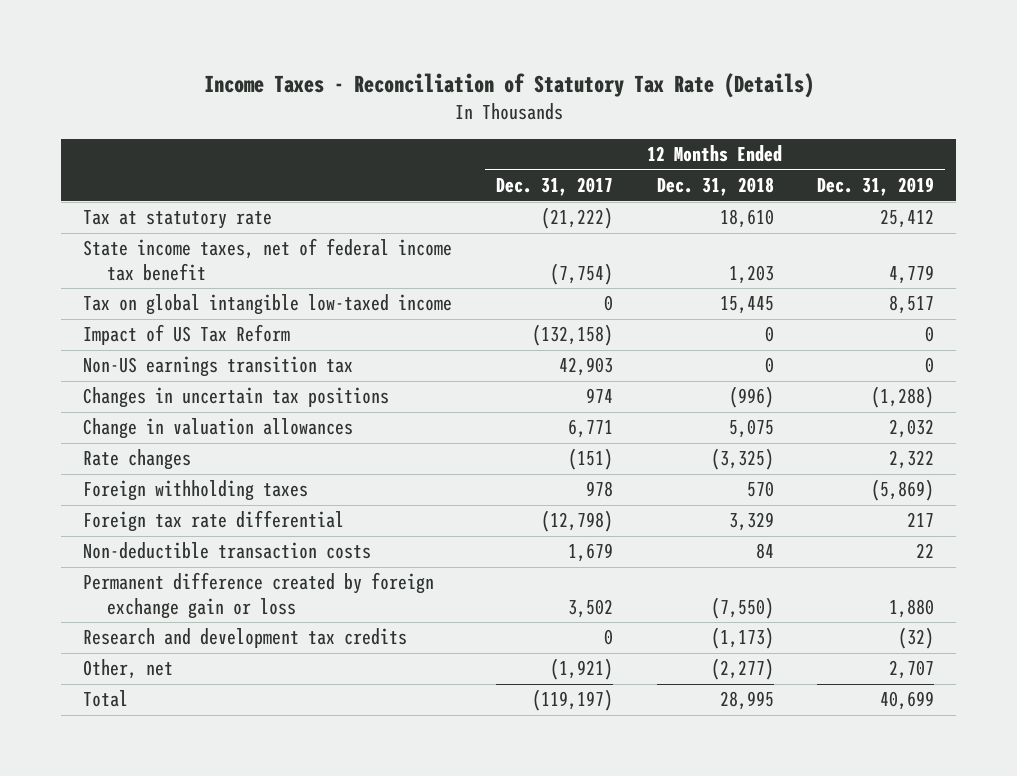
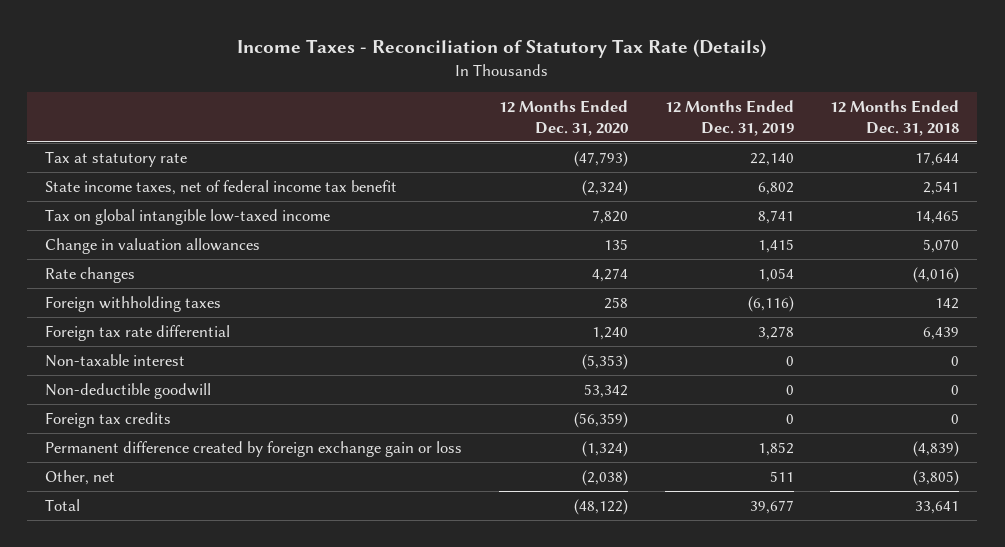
- | 12 Months Ended Dec. 31, 2017 | 12 Months Ended Dec. 31, 2018 | 12 Months Ended Dec. 31, 2019
+ | 12 Months Ended Dec. 31, 2020 | 12 Months Ended Dec. 31, 2019 | 12 Months Ended Dec. 31, 2018
- Tax at statutory rate | (21,222) | 18,610 | 25,412
- State income taxes, net of federal income tax benefit | (7,754) | 1,203 | 4,779
- Tax on global intangible low-taxed income | 0 | 15,445 | 8,517
- Impact of US Tax Reform | (132,158) | 0 | 0
- Non-US earnings transition tax | 42,903 | 0 | 0
- Changes in uncertain tax positions | 974 | (996) | (1,288)
- Change in valuation allowances | 6,771 | 5,075 | 2,032
- Rate changes | (151) | (3,325) | 2,322
- Foreign withholding taxes | 978 | 570 | (5,869)
- Foreign tax rate differential | (12,798) | 3,329 | 217
- Non-deductible transaction costs | 1,679 | 84 | 22
- Permanent difference created by foreign exchange gain or loss | 3,502 | (7,550) | 1,880
- Research and development tax credits | 0 | (1,173) | (32)
- Other, net | (1,921) | (2,277) | 2,707
- Total | (119,197) | 28,995 | 40,699
+ Tax at statutory rate | (47,793) | 22,140 | 17,644
+ State income taxes, net of federal income tax benefit | (2,324) | 6,802 | 2,541
+ Tax on global intangible low-taxed income | 7,820 | 8,741 | 14,465
+ Change in valuation allowances | 135 | 1,415 | 5,070
+ Rate changes | 4,274 | 1,054 | (4,016)
+ Foreign withholding taxes | 258 | (6,116) | 142
+ Foreign tax rate differential | 1,240 | 3,278 | 6,439
+ Non-taxable interest | (5,353) | 0 | 0
+ Non-deductible goodwill | 53,342 | 0 | 0
+ Foreign tax credits | (56,359) | 0 | 0
+ Permanent difference created by foreign exchange gain or loss | (1,324) | 1,852 | (4,839)
+ Other, net | (2,038) | 511 | (3,805)
+ Total | (48,122) | 39,677 | 33,641

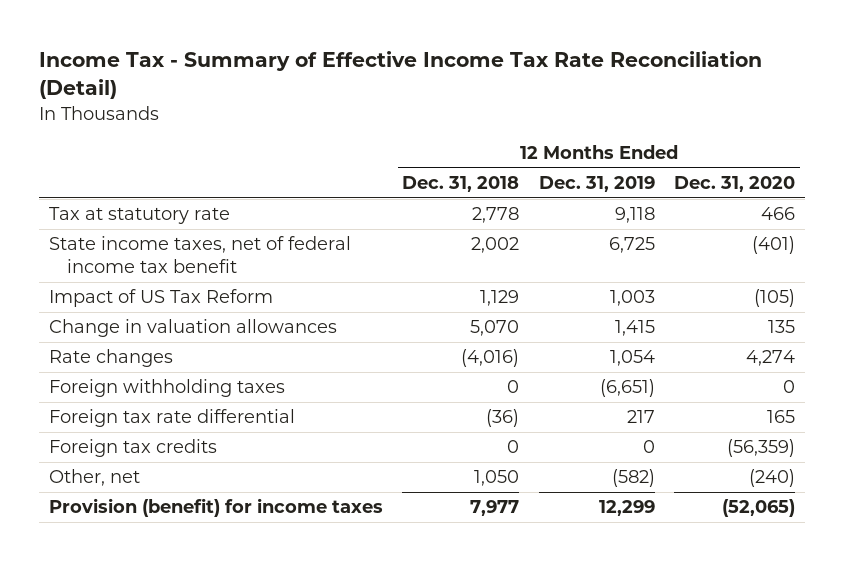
- Income Taxes - Reconciliation of Statutory Tax Rate (Details)
+ Income Tax - Summary of Effective Income Tax Rate Reconciliation (Detail)
- | 12 Months Ended Dec. 31, 2020 | 12 Months Ended Dec. 31, 2019 | 12 Months Ended Dec. 31, 2018
+ | 12 Months Ended Dec. 31, 2018 | 12 Months Ended Dec. 31, 2019 | 12 Months Ended Dec. 31, 2020
- Tax at statutory rate | (47,793) | 22,140 | 17,644
- State income taxes, net of federal income tax benefit | (2,324) | 6,802 | 2,541
- Tax on global intangible low-taxed income | 7,820 | 8,741 | 14,465
+ Tax at statutory rate | 2,778 | 9,118 | 466
+ State income taxes, net of federal income tax benefit | 2,002 | 6,725 | (401)
+ Impact of US Tax Reform | 1,129 | 1,003 | (105)
- Foreign withholding taxes | 258 | (6,116) | 142
- Foreign tax rate differential | 1,240 | 3,278 | 6,439
- Non-taxable interest | (5,353) | 0 | 0
- Non-deductible goodwill | 53,342 | 0 | 0
+ Foreign withholding taxes | 0 | (6,651) | 0
+ Foreign tax rate differential | (36) | 217 | 165
- Permanent difference created by foreign exchange gain or loss | (1,324) | 1,852 | (4,839)
- Other, net | (2,038) | 511 | (3,805)
- Total | (48,122) | 39,677 | 33,641
+ Other, net | 1,050 | (582) | (240)
+ Provision (benefit) for income taxes | 7,977 | 12,299 | (52,065)

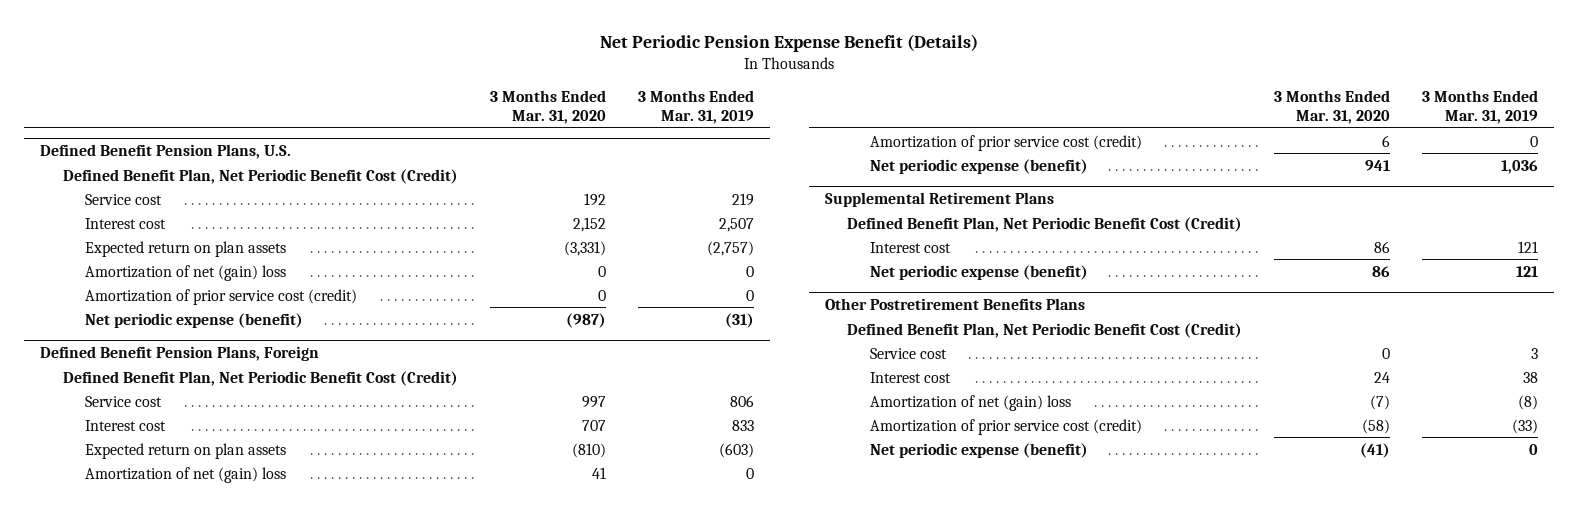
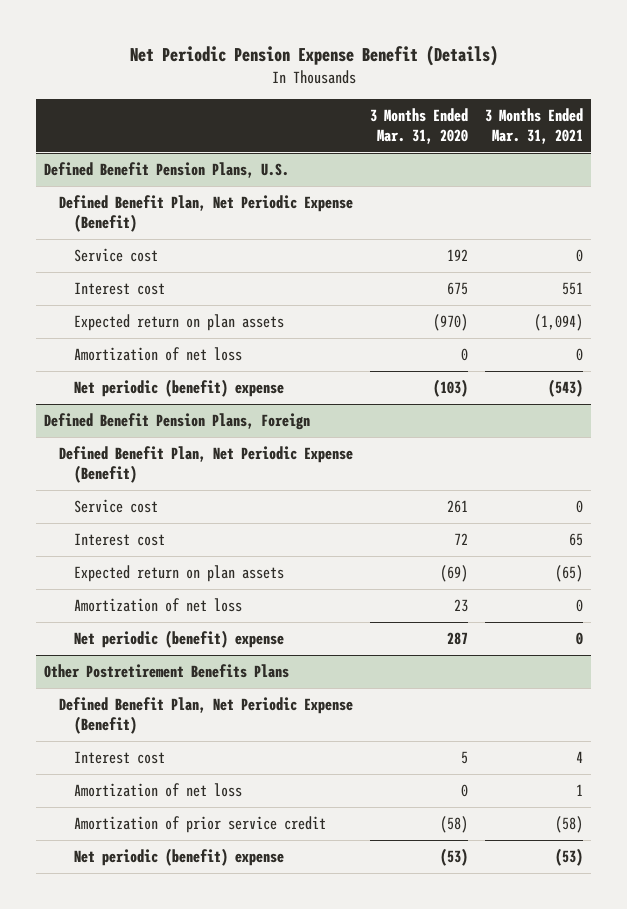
- | 3 Months Ended Mar. 31, 2020 | 3 Months Ended Mar. 31, 2019
+ | 3 Months Ended Mar. 31, 2020 | 3 Months Ended Mar. 31, 2021
@ Defined Benefit Pension Plans, U.S.
- Defined Benefit Plan, Net Periodic Benefit Cost (Credit)
+ Defined Benefit Plan, Net Periodic Expense (Benefit)
- Interest cost | 2,152 | 2,507
- Expected return on plan assets | (3,331) | (2,757)
- Amortization of net (gain) loss | 0 | 0
- Amortization of prior service cost (credit) | 0 | 0
- Net periodic expense (benefit) | (987) | (31)
+ Interest cost | 675 | 551
+ Expected return on plan assets | (970) | (1,094)
+ Amortization of net loss | 0 | 0
+ Net periodic (benefit) expense | (103) | (543)
@ Defined Benefit Pension Plans, Foreign
- Defined Benefit Plan, Net Periodic Benefit Cost (Credit)
- Service cost | 997 | 806
- Interest cost | 707 | 833
- Expected return on plan assets | (810) | (603)
- Amortization of net (gain) loss | 41 | 0
- Amortization of prior service cost (credit) | 6 | 0
- Net periodic expense (benefit) | 941 | 1,036
- Supplemental Retirement Plans
- Defined Benefit Plan, Net Periodic Benefit Cost (Credit)
- Interest cost | 86 | 121
- Net periodic expense (benefit) | 86 | 121
@ Defined Benefit Pension Plans, Foreign
+ Defined Benefit Plan, Net Periodic Expense (Benefit)
+ Service cost | 261 | 0
+ Interest cost | 72 | 65
+ Expected return on plan assets | (69) | (65)
+ Amortization of net loss | 23 | 0
+ Net periodic (benefit) expense | 287 | 0
@ Other Postretirement Benefits Plans
- Defined Benefit Plan, Net Periodic Benefit Cost (Credit)
- Service cost | 0 | 3
- Interest cost | 24 | 38
- Amortization of net (gain) loss | (7) | (8)
- Amortization of prior service cost (credit) | (58) | (33)
- Net periodic expense (benefit) | (41) | 0
+ Defined Benefit Plan, Net Periodic Expense (Benefit)
+ Interest cost | 5 | 4
+ Amortization of net loss | 0 | 1
+ Amortization of prior service credit | (58) | (58)
+ Net periodic (benefit) expense | (53) | (53)

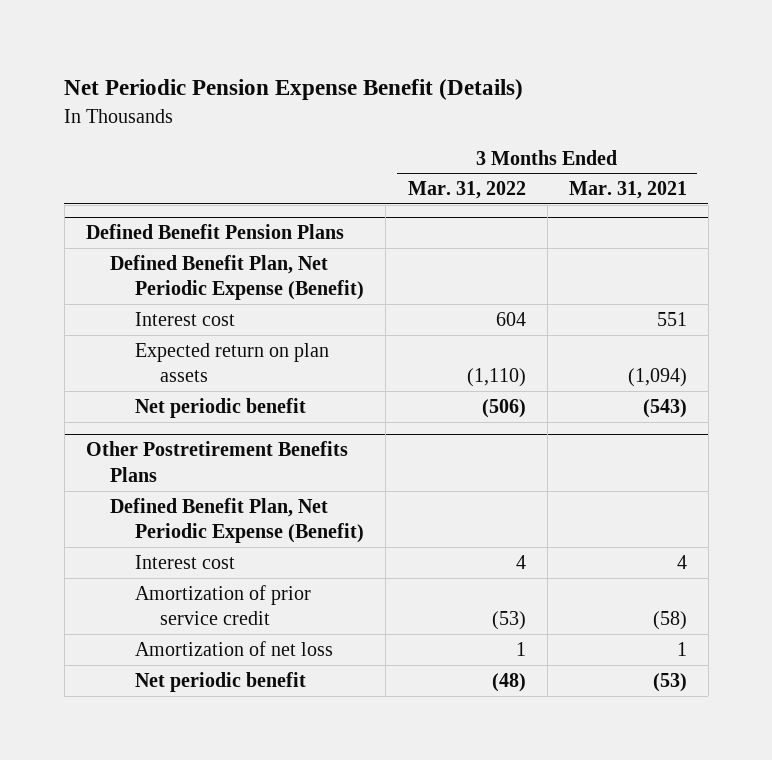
- | 3 Months Ended Mar. 31, 2020 | 3 Months Ended Mar. 31, 2021
+ | 3 Months Ended Mar. 31, 2022 | 3 Months Ended Mar. 31, 2021
- Defined Benefit Pension Plans, U.S.
+ Defined Benefit Pension Plans
- Service cost | 192 | 0
- Amortization of net loss | 0 | 0
- Net periodic (benefit) expense | (103) | (543)
- Defined Benefit Pension Plans, Foreign
- Defined Benefit Plan, Net Periodic Expense (Benefit)
- Service cost | 261 | 0
- Interest cost | 72 | 65
- Expected return on plan assets | (69) | (65)
- Amortization of net loss | 23 | 0
- Net periodic (benefit) expense | 287 | 0
+ Net periodic benefit | (506) | (543)
@ Other Postretirement Benefits Plans
- Net periodic (benefit) expense | (53) | (53)
moved down: Amortization of net loss | 1 | 1
+ Net periodic benefit | (48) | (53)

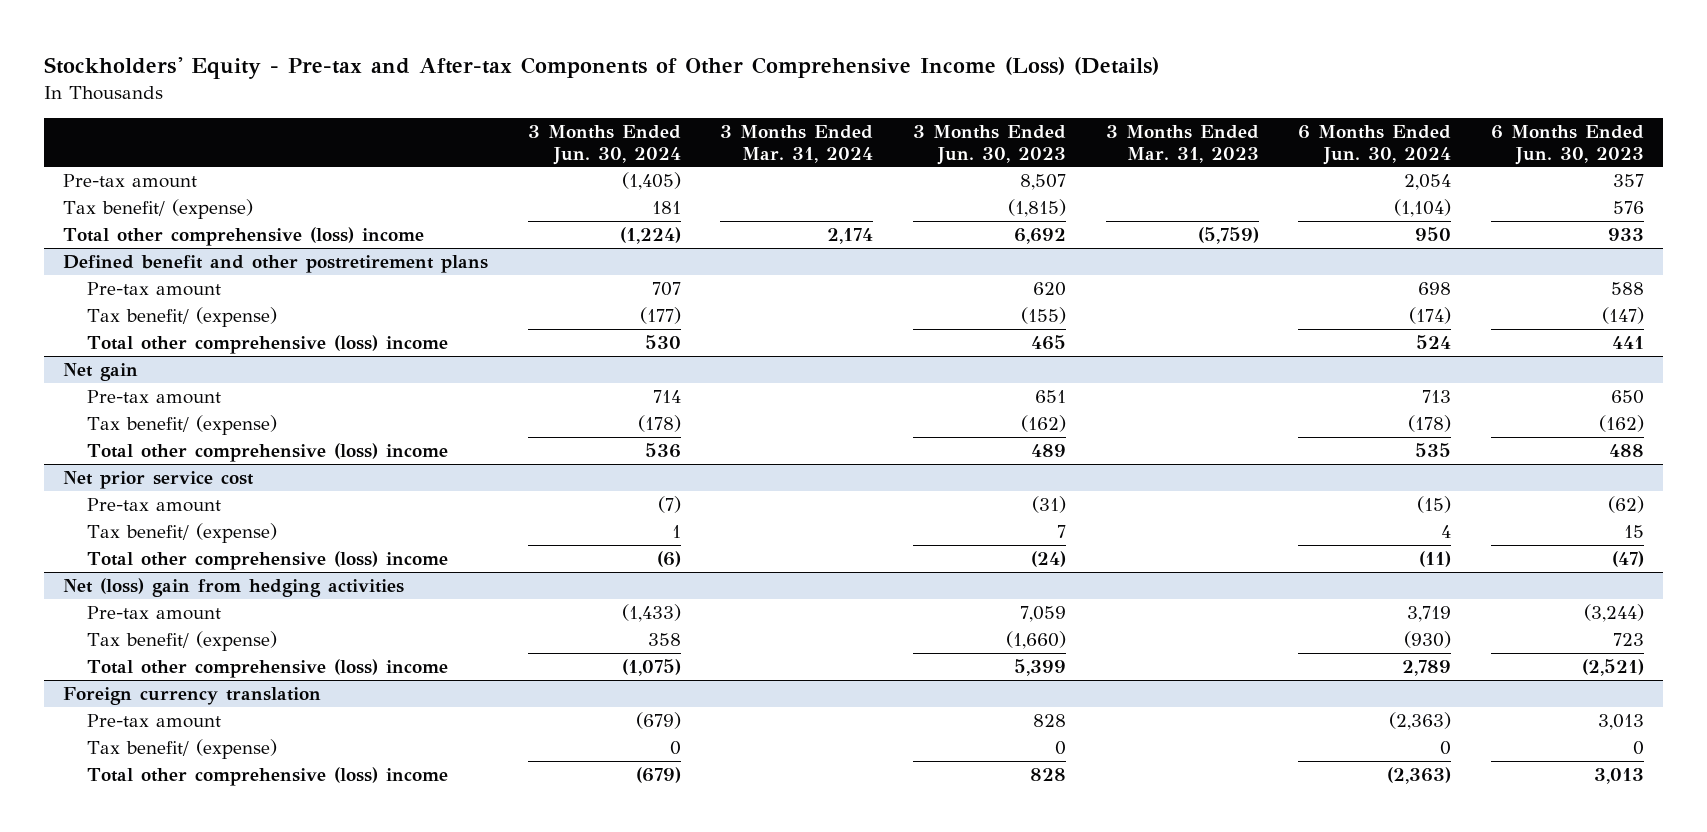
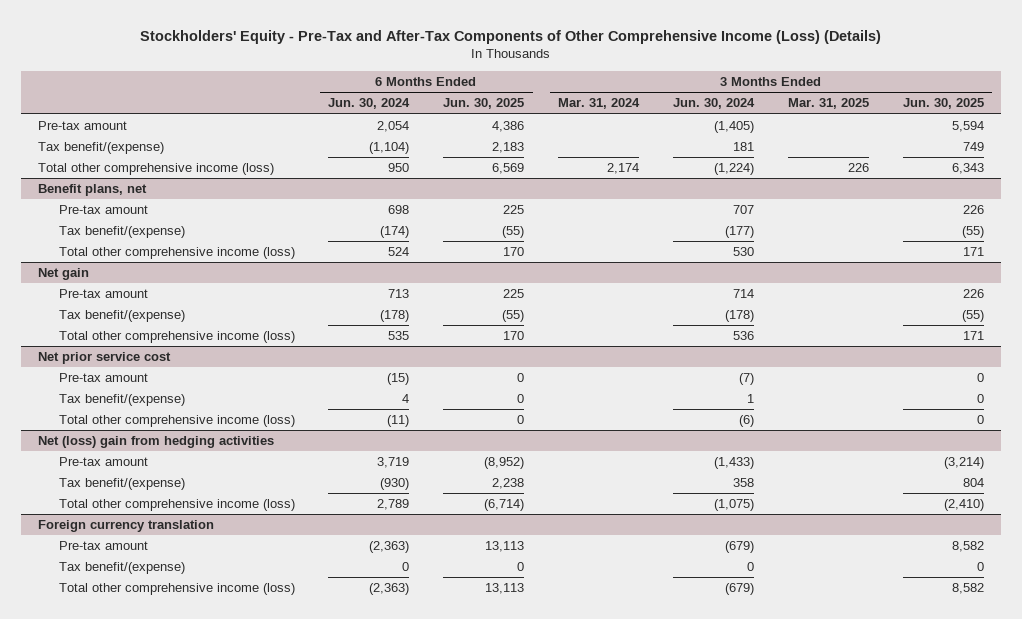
- Stockholders' Equity - Pre-tax and After-tax Components of Other Comprehensive Income (Loss) (Details)
+ Stockholders' Equity - Pre-Tax and After-Tax Components of Other Comprehensive Income (Loss) (Details)
- | 3 Months Ended Jun. 30, 2024 | 3 Months Ended Mar. 31, 2024 | 3 Months Ended Jun. 30, 2023 | 3 Months Ended Mar. 31, 2023 | 6 Months Ended Jun. 30, 2024 | 6 Months Ended Jun. 30, 2023
+ | 6 Months Ended Jun. 30, 2024 | 6 Months Ended Jun. 30, 2025 | 3 Months Ended Mar. 31, 2024 | 3 Months Ended Jun. 30, 2024 | 3 Months Ended Mar. 31, 2025 | 3 Months Ended Jun. 30, 2025
- Tax benefit/ (expense) | 181 | | (1,815) | | (1,104) | 576
- Total other comprehensive (loss) income | (1,224) | 2,174 | 6,692 | (5,759) | 950 | 933
- Defined benefit and other postretirement plans
+ Tax benefit/(expense) | (1,104) | 2,183 | | 181 | | 749
+ Total other comprehensive income (loss) | 950 | 6,569 | 2,174 | (1,224) | 226 | 6,343
+ Benefit plans, net
- Tax benefit/ (expense) | (177) | | (155) | | (174) | (147)
- Total other comprehensive (loss) income | 530 | | 465 | | 524 | 441
+ Tax benefit/(expense) | (174) | (55) | | (177) | | (55)
+ Total other comprehensive income (loss) | 524 | 170 | | 530 | | 171
@ Net gain
- Tax benefit/ (expense) | (178) | | (162) | | (178) | (162)
- Total other comprehensive (loss) income | 536 | | 489 | | 535 | 488
+ Tax benefit/(expense) | (178) | (55) | | (178) | | (55)
+ Total other comprehensive income (loss) | 535 | 170 | | 536 | | 171
@ Net prior service cost
- Tax benefit/ (expense) | 1 | | 7 | | 4 | 15
- Total other comprehensive (loss) income | (6) | | (24) | | (11) | (47)
+ Tax benefit/(expense) | 4 | 0 | | 1 | | 0
+ Total other comprehensive income (loss) | (11) | 0 | | (6) | | 0
@ Net (loss) gain from hedging activities
- Tax benefit/ (expense) | 358 | | (1,660) | | (930) | 723
- Total other comprehensive (loss) income | (1,075) | | 5,399 | | 2,789 | (2,521)
+ Tax benefit/(expense) | (930) | 2,238 | | 358 | | 804
+ Total other comprehensive income (loss) | 2,789 | (6,714) | | (1,075) | | (2,410)
@ Foreign currency translation
- Tax benefit/ (expense) | 0 | | 0 | | 0 | 0
- Total other comprehensive (loss) income | (679) | | 828 | | (2,363) | 3,013
+ Tax benefit/(expense) | 0 | 0 | | 0 | | 0
+ Total other comprehensive income (loss) | (2,363) | 13,113 | | (679) | | 8,582

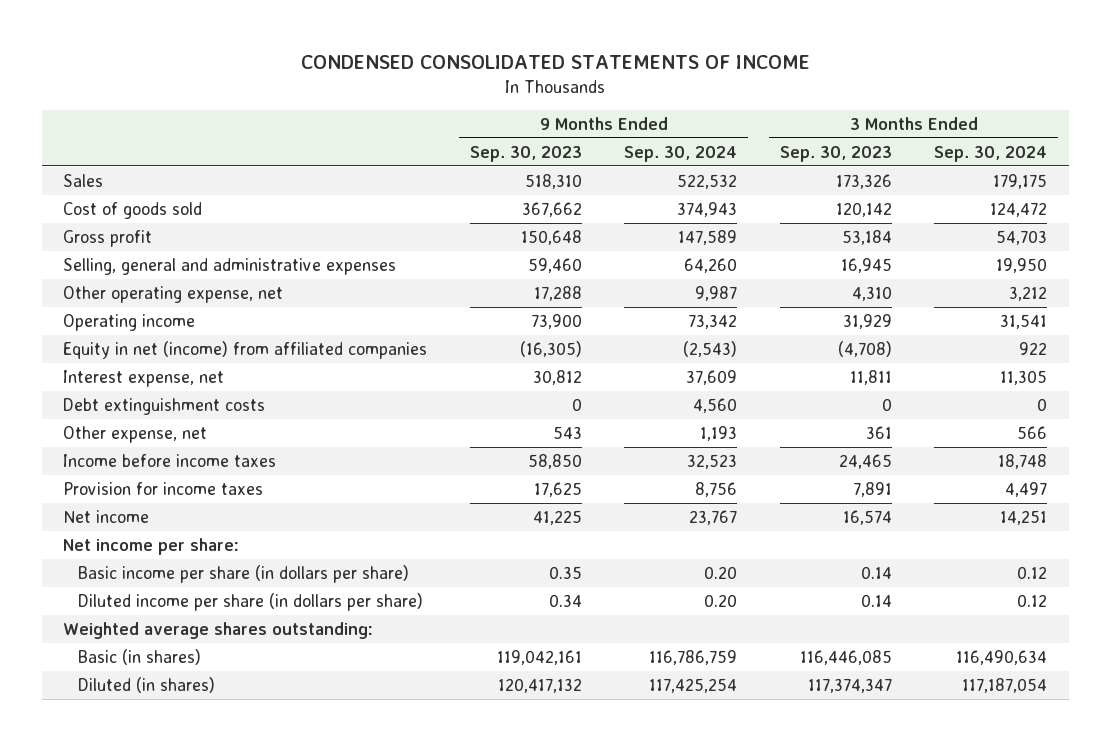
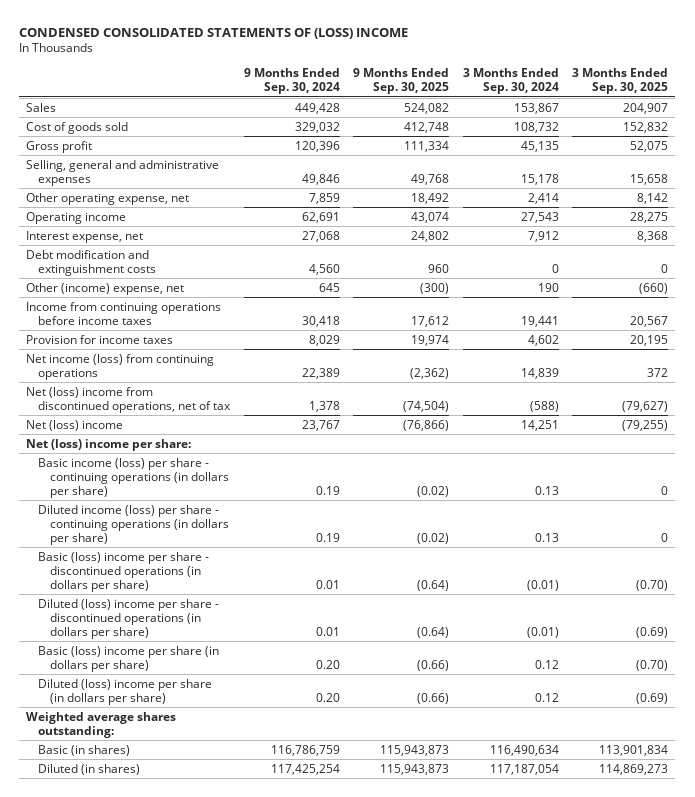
- CONDENSED CONSOLIDATED STATEMENTS OF INCOME
+ CONDENSED CONSOLIDATED STATEMENTS OF (LOSS) INCOME
- | 9 Months Ended Sep. 30, 2023 | 9 Months Ended Sep. 30, 2024 | 3 Months Ended Sep. 30, 2023 | 3 Months Ended Sep. 30, 2024
+ | 9 Months Ended Sep. 30, 2024 | 9 Months Ended Sep. 30, 2025 | 3 Months Ended Sep. 30, 2024 | 3 Months Ended Sep. 30, 2025
- Sales | 518,310 | 522,532 | 173,326 | 179,175
- Cost of goods sold | 367,662 | 374,943 | 120,142 | 124,472
- Gross profit | 150,648 | 147,589 | 53,184 | 54,703
- Selling, general and administrative expenses | 59,460 | 64,260 | 16,945 | 19,950
- Other operating expense, net | 17,288 | 9,987 | 4,310 | 3,212
- Operating income | 73,900 | 73,342 | 31,929 | 31,541
- Equity in net (income) from affiliated companies | (16,305) | (2,543) | (4,708) | 922
- Interest expense, net | 30,812 | 37,609 | 11,811 | 11,305
- Debt extinguishment costs | 0 | 4,560 | 0 | 0
- Other expense, net | 543 | 1,193 | 361 | 566
- Income before income taxes | 58,850 | 32,523 | 24,465 | 18,748
- Provision for income taxes | 17,625 | 8,756 | 7,891 | 4,497
- Net income | 41,225 | 23,767 | 16,574 | 14,251
- Net income per share:
- Basic income per share (in dollars per share) | 0.35 | 0.20 | 0.14 | 0.12
- Diluted income per share (in dollars per share) | 0.34 | 0.20 | 0.14 | 0.12
+ Sales | 449,428 | 524,082 | 153,867 | 204,907
+ Cost of goods sold | 329,032 | 412,748 | 108,732 | 152,832
+ Gross profit | 120,396 | 111,334 | 45,135 | 52,075
+ Selling, general and administrative expenses | 49,846 | 49,768 | 15,178 | 15,658
+ Other operating expense, net | 7,859 | 18,492 | 2,414 | 8,142
+ Operating income | 62,691 | 43,074 | 27,543 | 28,275
+ Interest expense, net | 27,068 | 24,802 | 7,912 | 8,368
+ Debt modification and extinguishment costs | 4,560 | 960 | 0 | 0
+ Other (income) expense, net | 645 | (300) | 190 | (660)
+ Income from continuing operations before income taxes | 30,418 | 17,612 | 19,441 | 20,567
+ Provision for income taxes | 8,029 | 19,974 | 4,602 | 20,195
+ Net income (loss) from continuing operations | 22,389 | (2,362) | 14,839 | 372
+ Net (loss) income from discontinued operations, net of tax | 1,378 | (74,504) | (588) | (79,627)
+ Net (loss) income | 23,767 | (76,866) | 14,251 | (79,255)
+ Net (loss) income per share:
+ Basic income (loss) per share - continuing operations (in dollars per share) | 0.19 | (0.02) | 0.13 | 0
+ Diluted income (loss) per share - continuing operations (in dollars per share) | 0.19 | (0.02) | 0.13 | 0
+ Basic (loss) income per share - discontinued operations (in dollars per share) | 0.01 | (0.64) | (0.01) | (0.70)
+ Diluted (loss) income per share - discontinued operations (in dollars per share) | 0.01 | (0.64) | (0.01) | (0.69)
+ Basic (loss) income per share (in dollars per share) | 0.20 | (0.66) | 0.12 | (0.70)
+ Diluted (loss) income per share (in dollars per share) | 0.20 | (0.66) | 0.12 | (0.69)

